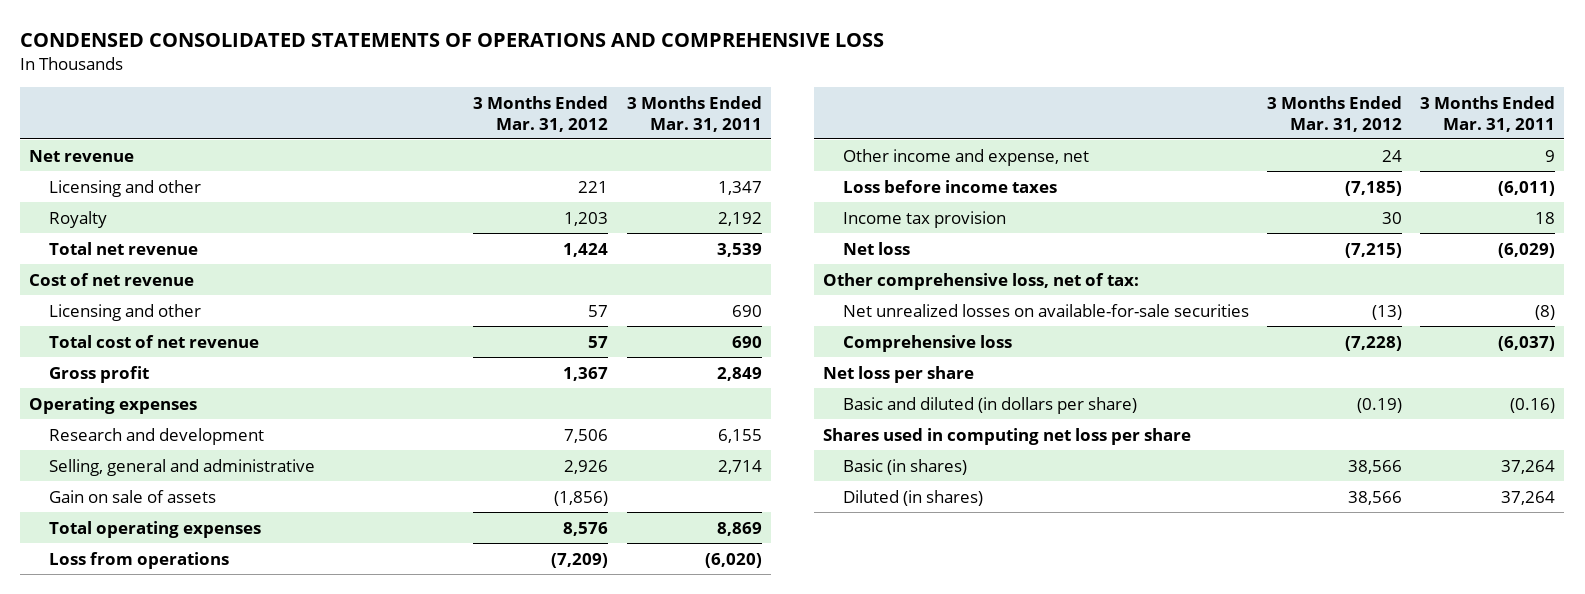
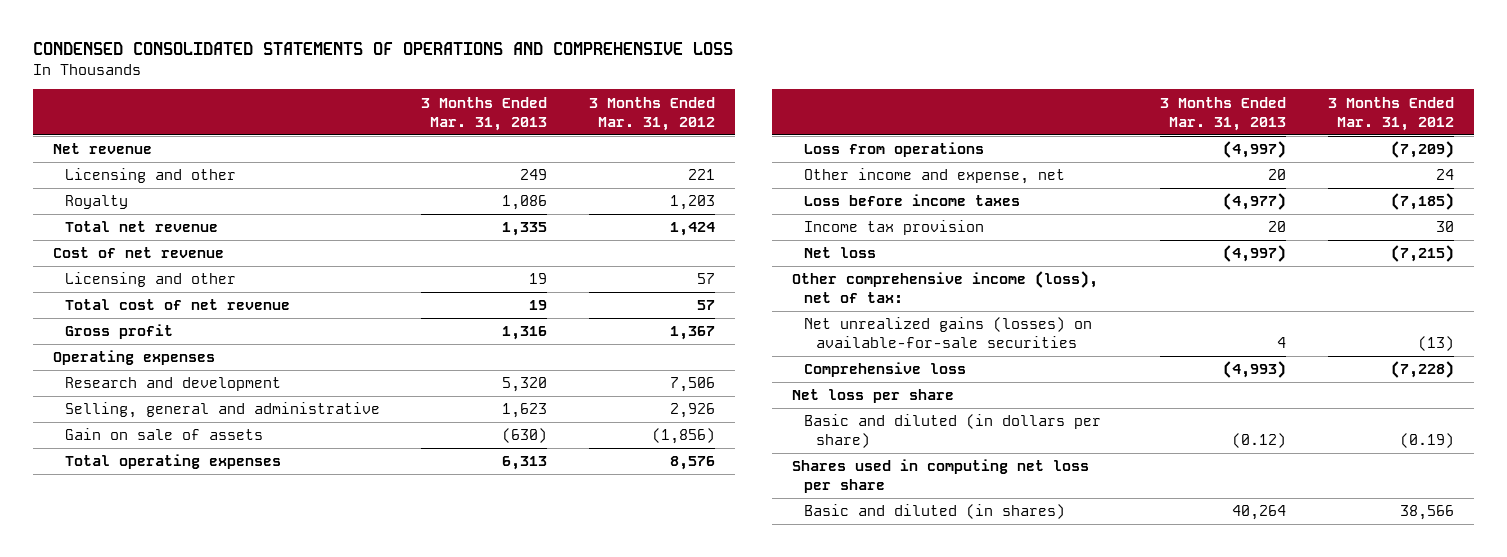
- | 3 Months Ended Mar. 31, 2012 | 3 Months Ended Mar. 31, 2011
+ | 3 Months Ended Mar. 31, 2013 | 3 Months Ended Mar. 31, 2012
- Other comprehensive loss, net of tax:
- Net unrealized losses on available-for-sale securities | (13) | (8)
+ Other comprehensive income (loss), net of tax:
+ Net unrealized gains (losses) on available-for-sale securities | 4 | (13)
- Basic (in shares) | 38,566 | 37,264
- Diluted (in shares) | 38,566 | 37,264
+ Basic and diluted (in shares) | 40,264 | 38,566

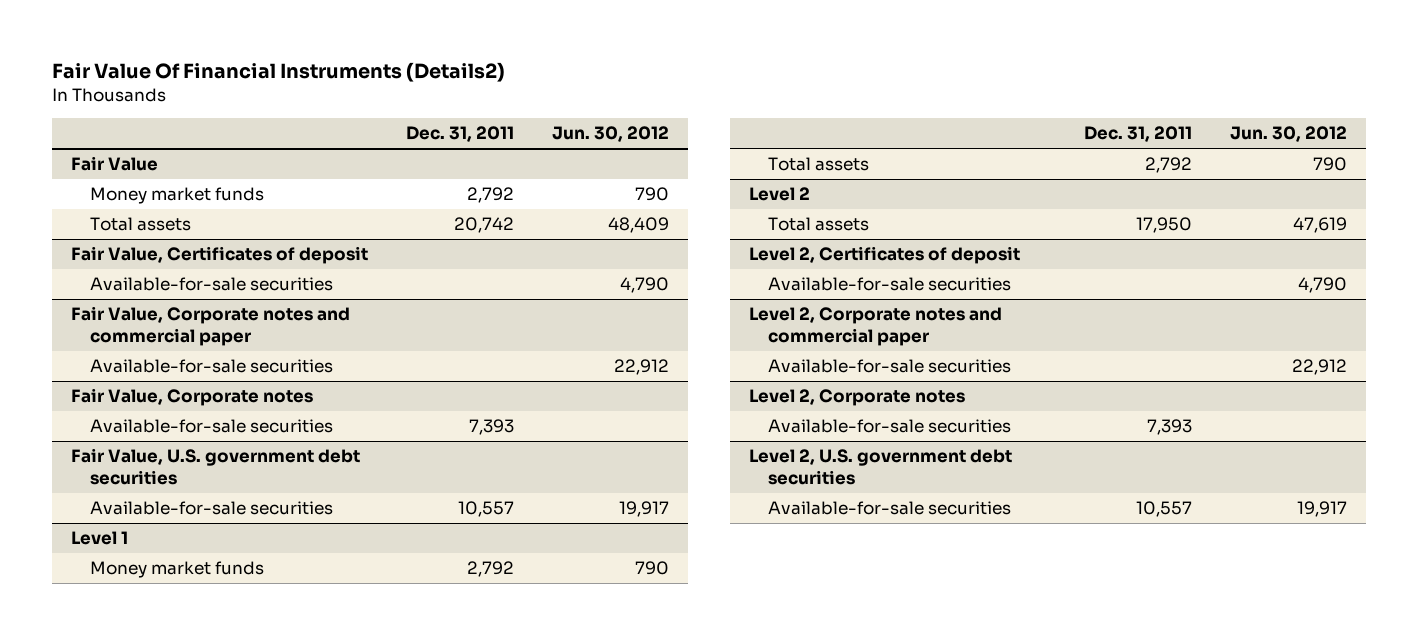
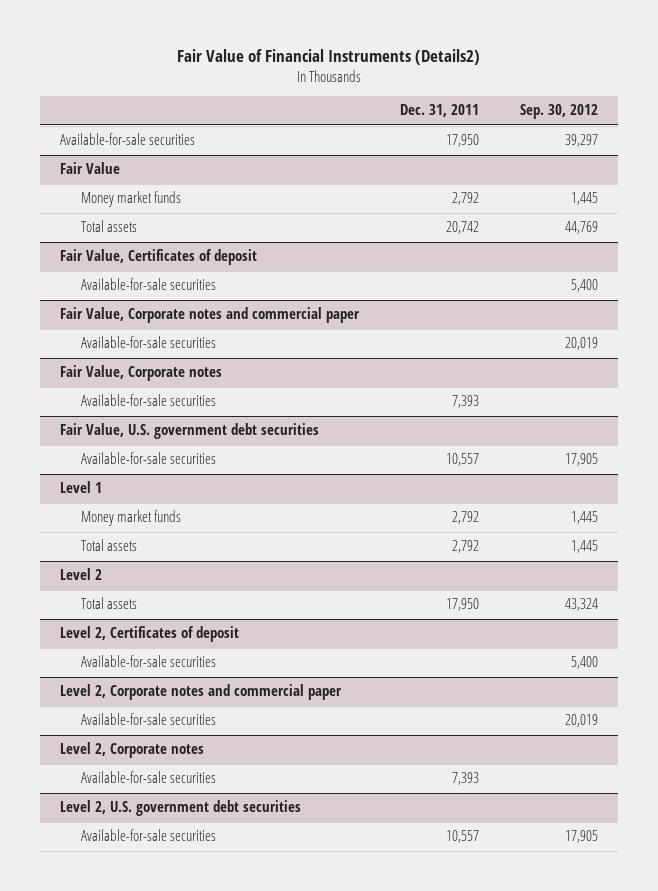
- Fair Value Of Financial Instruments (Details2)
+ Fair Value of Financial Instruments (Details2)
- | Dec. 31, 2011 | Jun. 30, 2012
+ | Dec. 31, 2011 | Sep. 30, 2012
+ Available-for-sale securities | 17,950 | 39,297

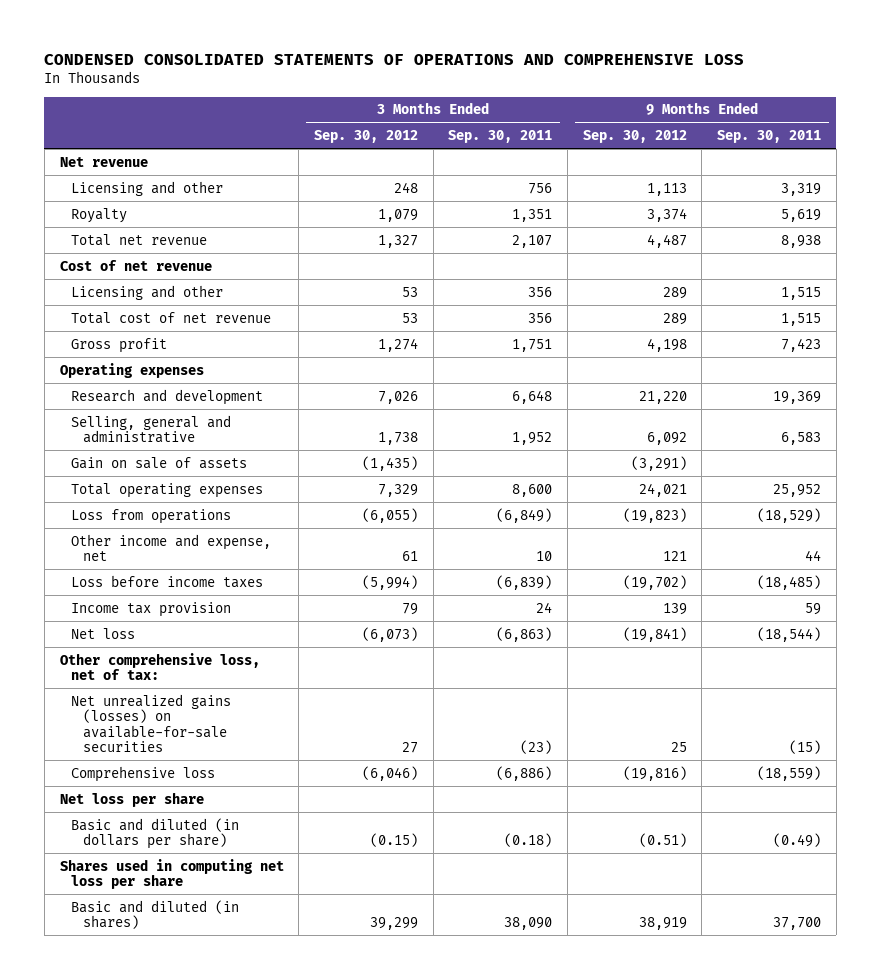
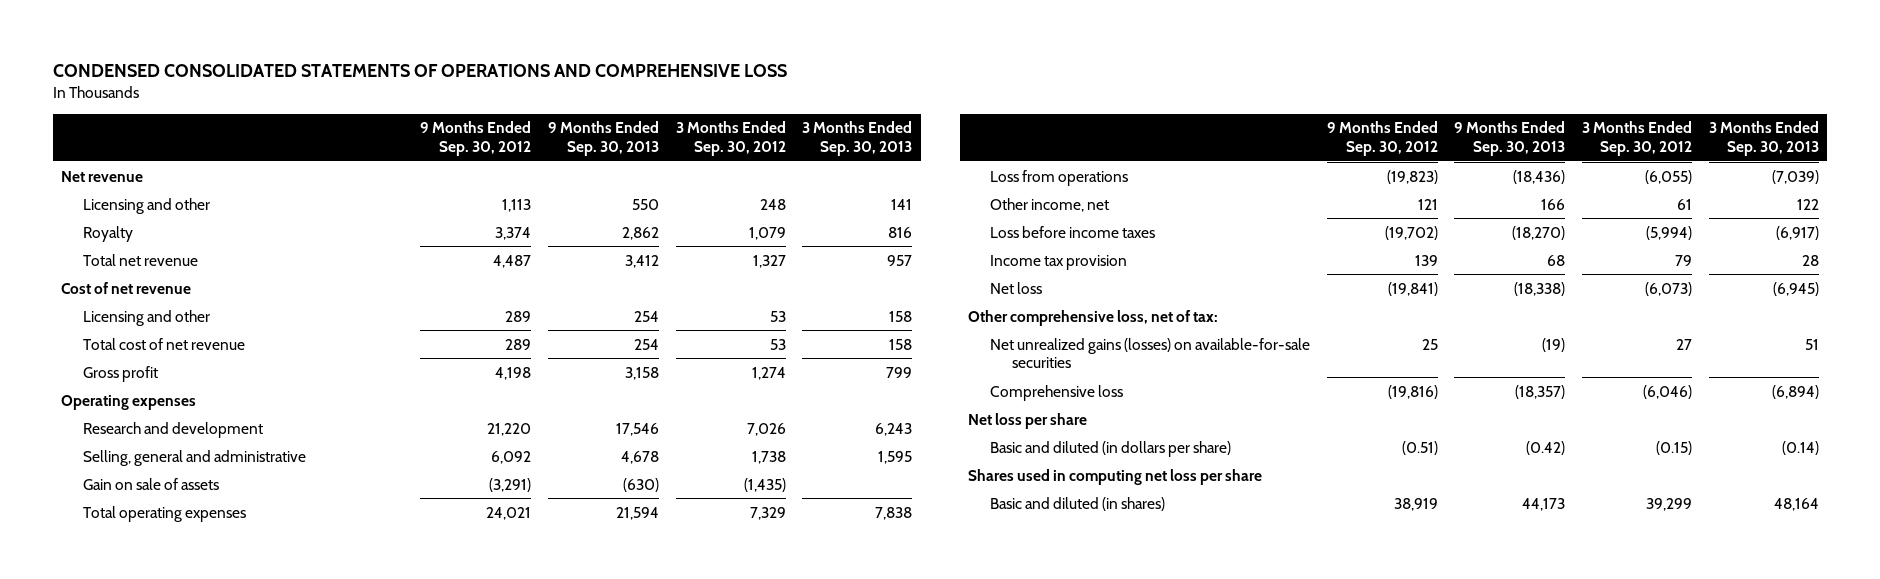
- | 3 Months Ended Sep. 30, 2012 | 3 Months Ended Sep. 30, 2011 | 9 Months Ended Sep. 30, 2012 | 9 Months Ended Sep. 30, 2011
+ | 9 Months Ended Sep. 30, 2012 | 9 Months Ended Sep. 30, 2013 | 3 Months Ended Sep. 30, 2012 | 3 Months Ended Sep. 30, 2013
- Other income and expense, net | 61 | 10 | 121 | 44
+ Other income, net | 121 | 166 | 61 | 122

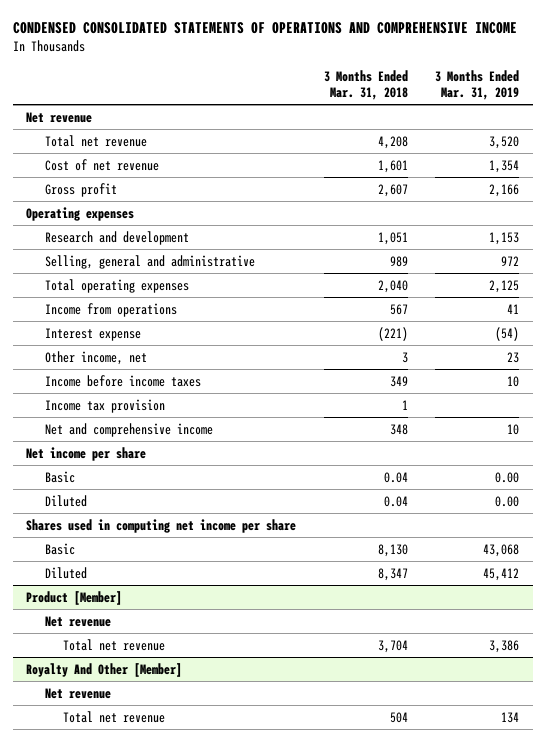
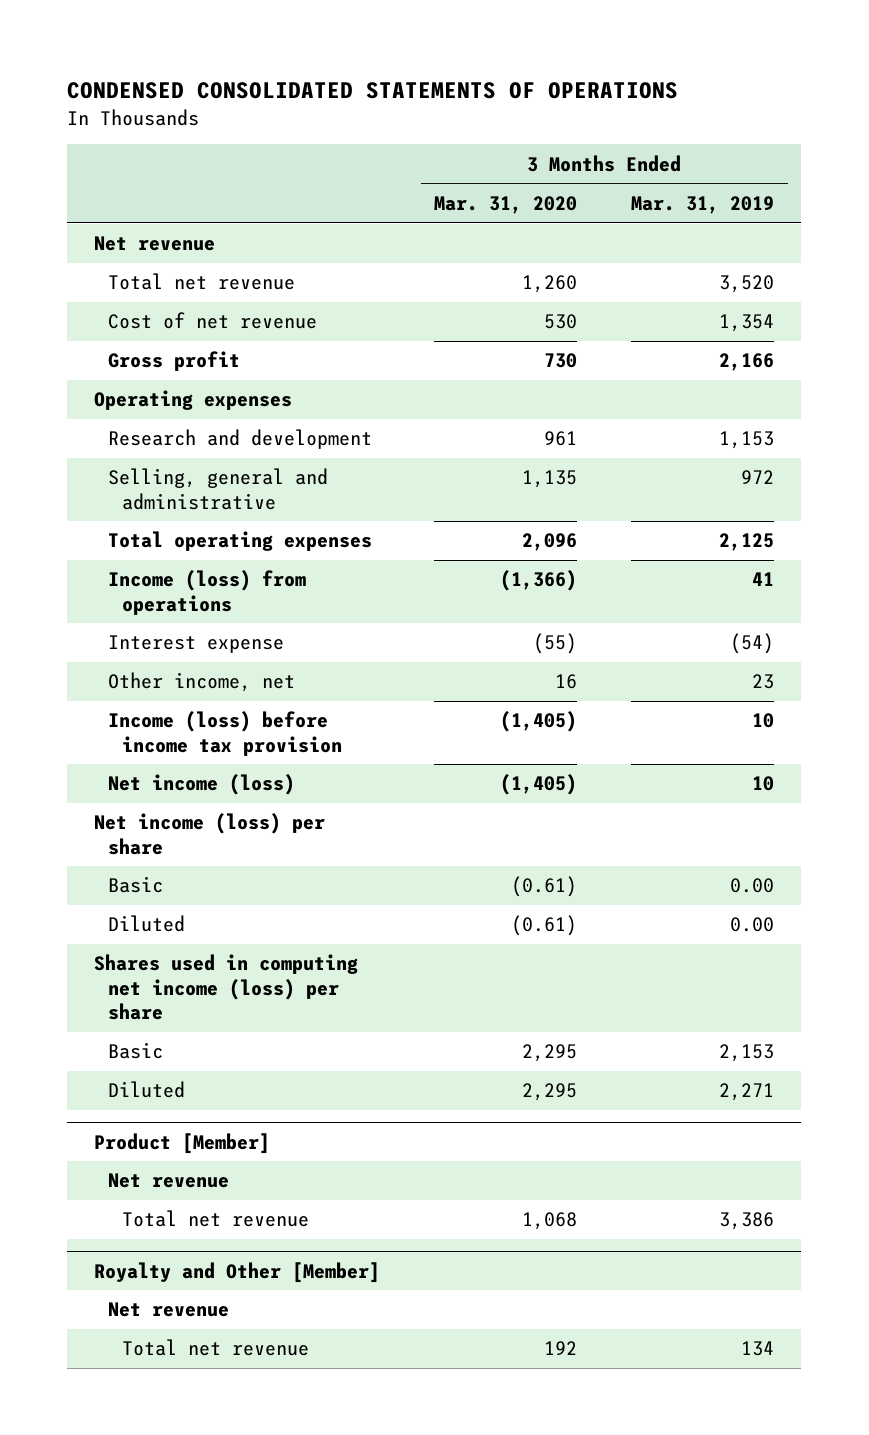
- CONDENSED CONSOLIDATED STATEMENTS OF OPERATIONS AND COMPREHENSIVE INCOME
+ CONDENSED CONSOLIDATED STATEMENTS OF OPERATIONS
- | 3 Months Ended Mar. 31, 2018 | 3 Months Ended Mar. 31, 2019
+ | 3 Months Ended Mar. 31, 2020 | 3 Months Ended Mar. 31, 2019
- Income from operations | 567 | 41
+ Income (loss) from operations | (1,366) | 41
- Income before income taxes | 349 | 10
- Income tax provision | 1 |
- Net and comprehensive income | 348 | 10
- Net income per share
+ Income (loss) before income tax provision | (1,405) | 10
+ Net income (loss) | (1,405) | 10
+ Net income (loss) per share
- Shares used in computing net income per share
- Basic | 8,130 | 43,068
- Diluted | 8,347 | 45,412
+ Shares used in computing net income (loss) per share
+ Basic | 2,295 | 2,153
+ Diluted | 2,295 | 2,271
- Royalty And Other [Member]
+ Royalty and Other [Member]

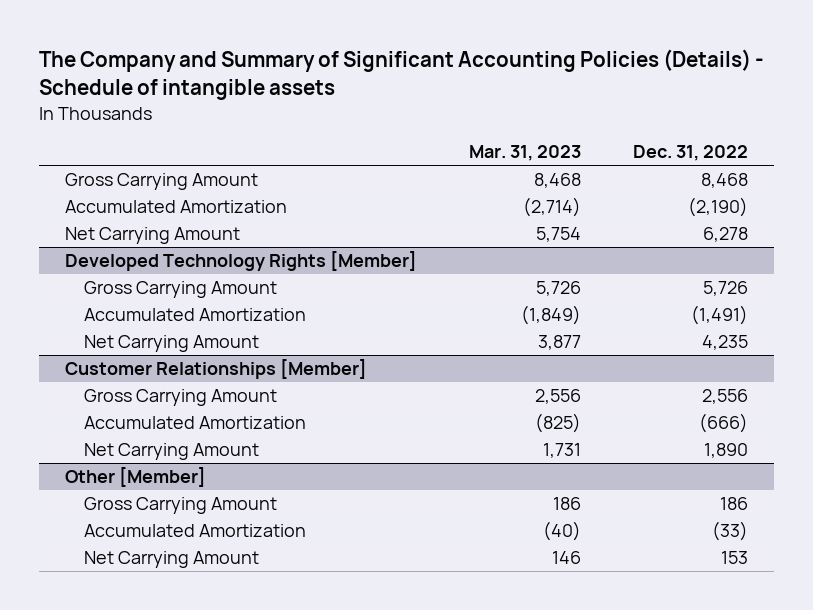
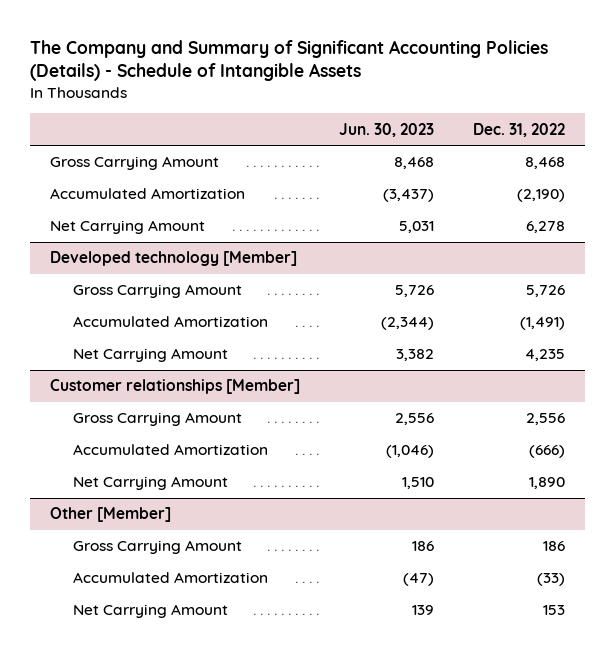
- The Company and Summary of Significant Accounting Policies (Details) - Schedule of intangible assets
+ The Company and Summary of Significant Accounting Policies (Details) - Schedule of Intangible Assets
- | Mar. 31, 2023 | Dec. 31, 2022
+ | Jun. 30, 2023 | Dec. 31, 2022
- Developed Technology Rights [Member]
+ Developed technology [Member]
- Customer Relationships [Member]
+ Customer relationships [Member]

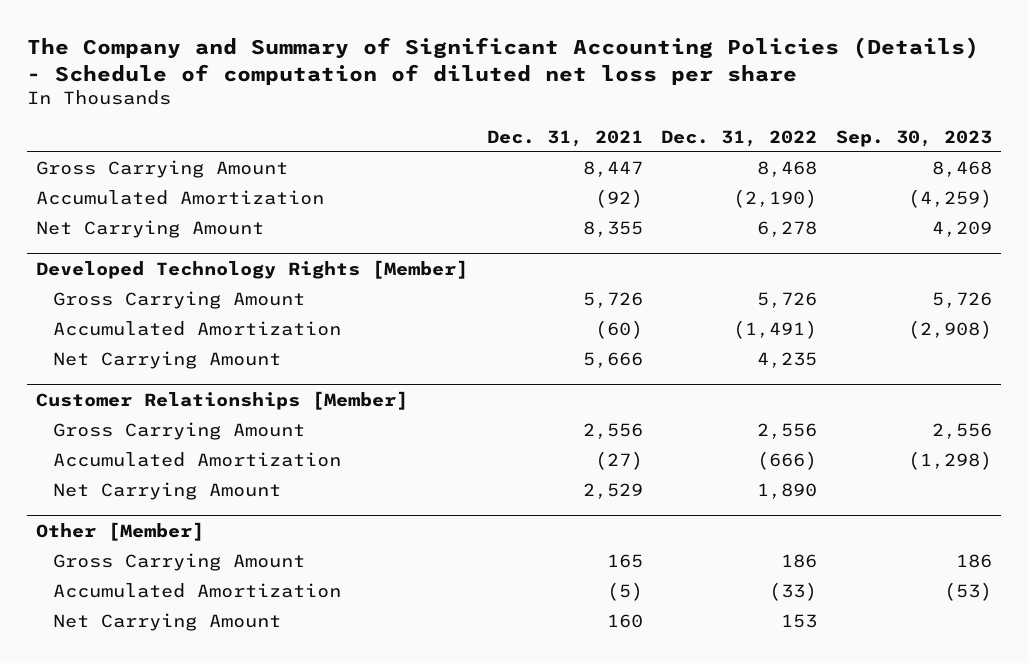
- The Company and Summary of Significant Accounting Policies (Details) - Schedule of Intangible Assets
+ The Company and Summary of Significant Accounting Policies (Details) - Schedule of computation of diluted net loss per share
- | Jun. 30, 2023 | Dec. 31, 2022
+ | Dec. 31, 2021 | Dec. 31, 2022 | Sep. 30, 2023
- Developed technology [Member]
+ Developed Technology Rights [Member]
- Customer relationships [Member]
+ Customer Relationships [Member]

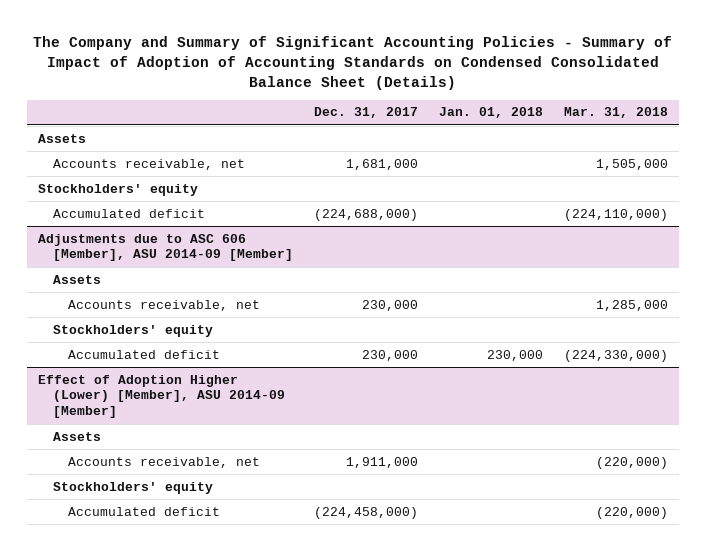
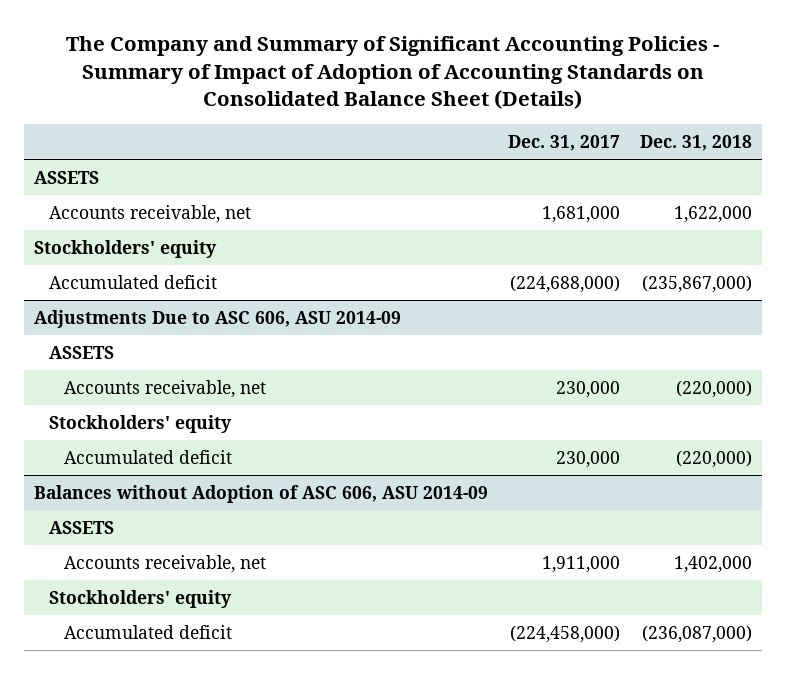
- The Company and Summary of Significant Accounting Policies - Summary of Impact of Adoption of Accounting Standards on Condensed Consolidated Balance Sheet (Details)
+ The Company and Summary of Significant Accounting Policies - Summary of Impact of Adoption of Accounting Standards on Consolidated Balance Sheet (Details)
- | Dec. 31, 2017 | Jan. 01, 2018 | Mar. 31, 2018
+ | Dec. 31, 2017 | Dec. 31, 2018
- Assets
+ ASSETS
- Adjustments due to ASC 606 [Member], ASU 2014-09 [Member]
- Assets
+ Adjustments Due to ASC 606, ASU 2014-09
+ ASSETS
- Effect of Adoption Higher (Lower) [Member], ASU 2014-09 [Member]
- Assets
+ Balances without Adoption of ASC 606, ASU 2014-09
+ ASSETS

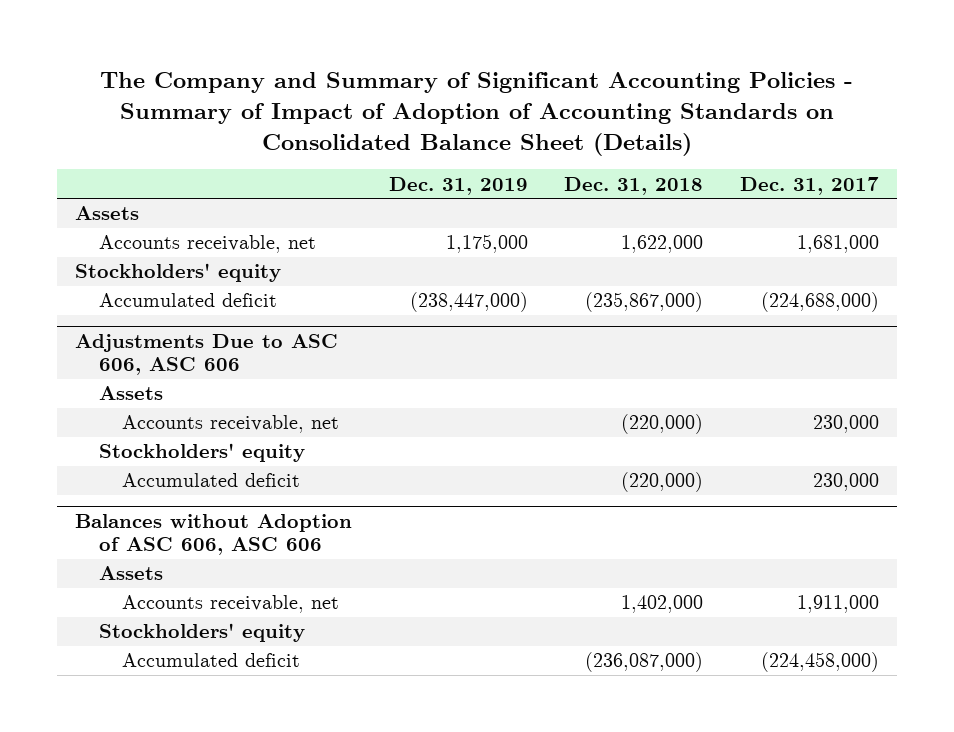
- | Dec. 31, 2017 | Dec. 31, 2018
+ | Dec. 31, 2019 | Dec. 31, 2018 | Dec. 31, 2017
- ASSETS
+ Assets
- Adjustments Due to ASC 606, ASU 2014-09
- ASSETS
+ Adjustments Due to ASC 606, ASC 606
+ Assets
- Balances without Adoption of ASC 606, ASU 2014-09
- ASSETS
+ Balances without Adoption of ASC 606, ASC 606
+ Assets

